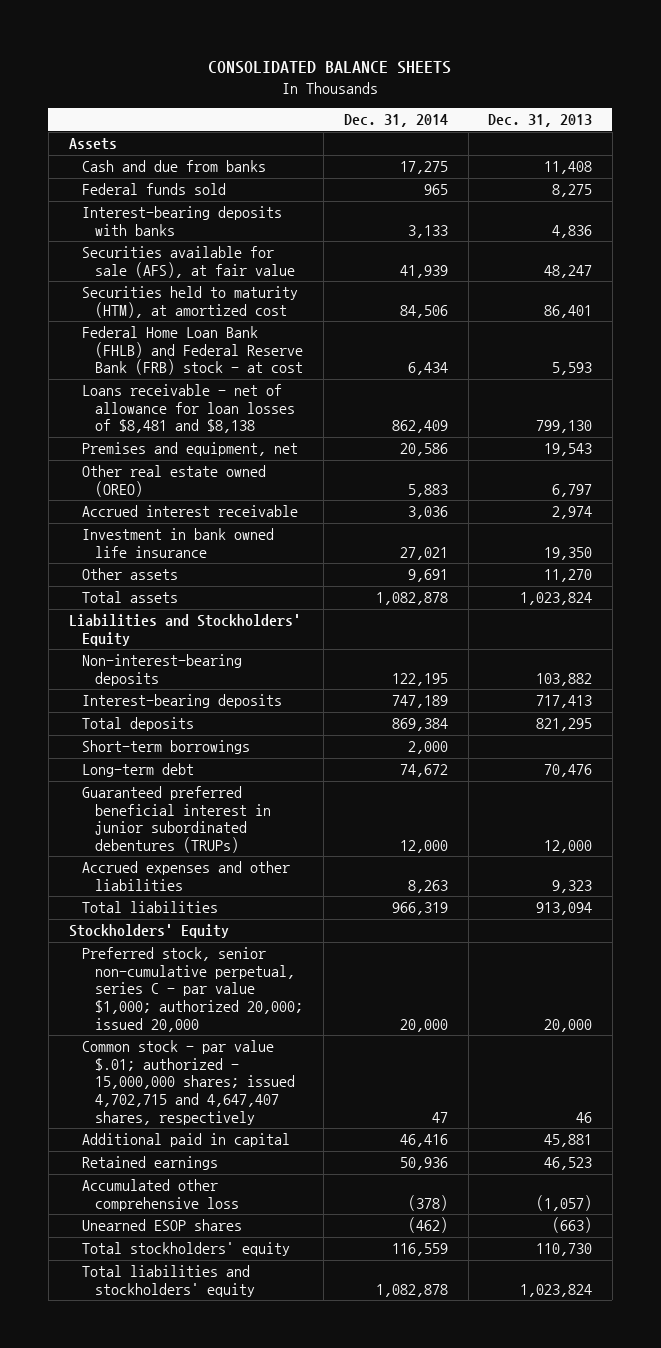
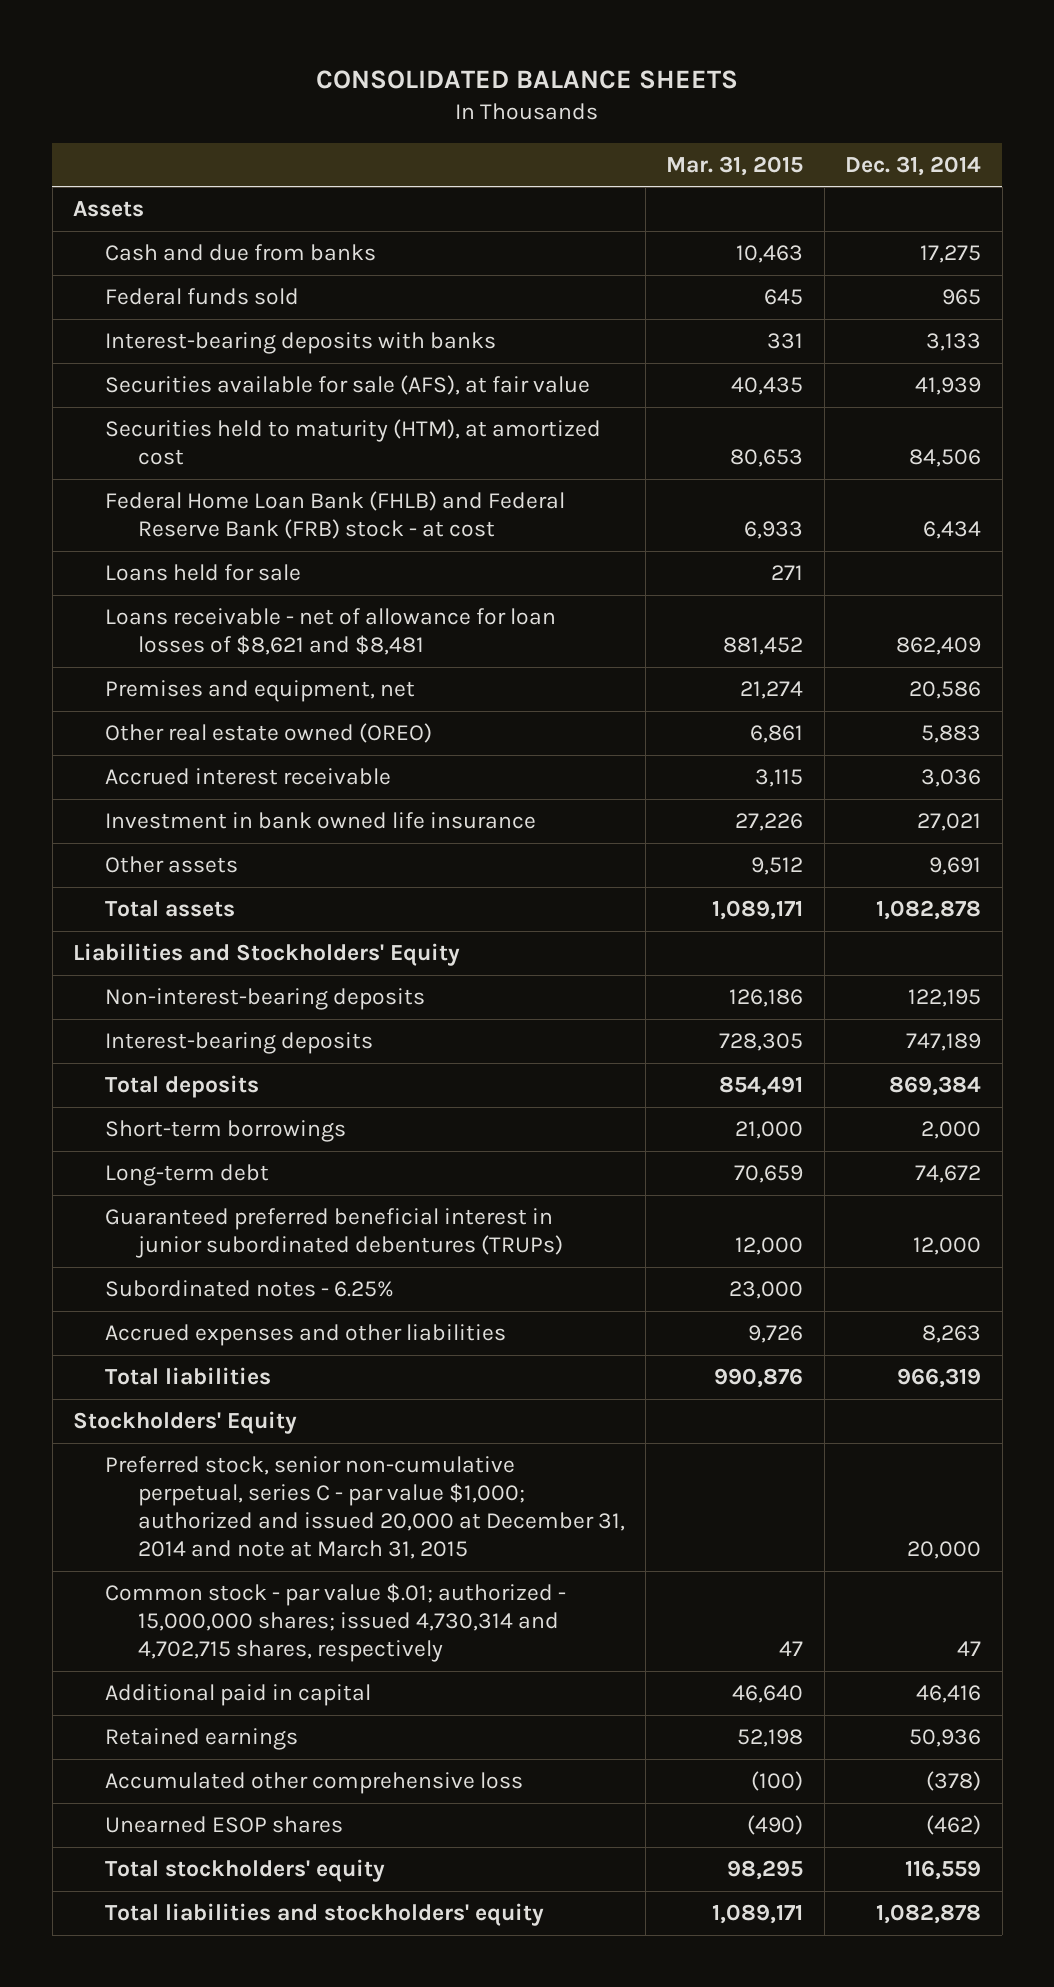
- | Dec. 31, 2014 | Dec. 31, 2013
+ | Mar. 31, 2015 | Dec. 31, 2014
- Loans receivable - net of allowance for loan losses of $8,481 and $8,138 | 862,409 | 799,130
+ Loans held for sale | 271 |
+ Loans receivable - net of allowance for loan losses of $8,621 and $8,481 | 881,452 | 862,409
+ Subordinated notes - 6.25% | 23,000 |
- Preferred stock, senior non-cumulative perpetual, series C - par value $1,000; authorized 20,000; issued 20,000 | 20,000 | 20,000
- Common stock - par value $.01; authorized - 15,000,000 shares; issued 4,702,715 and 4,647,407 shares, respectively | 47 | 46
+ Preferred stock, senior non-cumulative perpetual, series C - par value $1,000; authorized and issued 20,000 at December 31, 2014 and note at March 31, 2015 | | 20,000
+ Common stock - par value $.01; authorized - 15,000,000 shares; issued 4,730,314 and 4,702,715 shares, respectively | 47 | 47

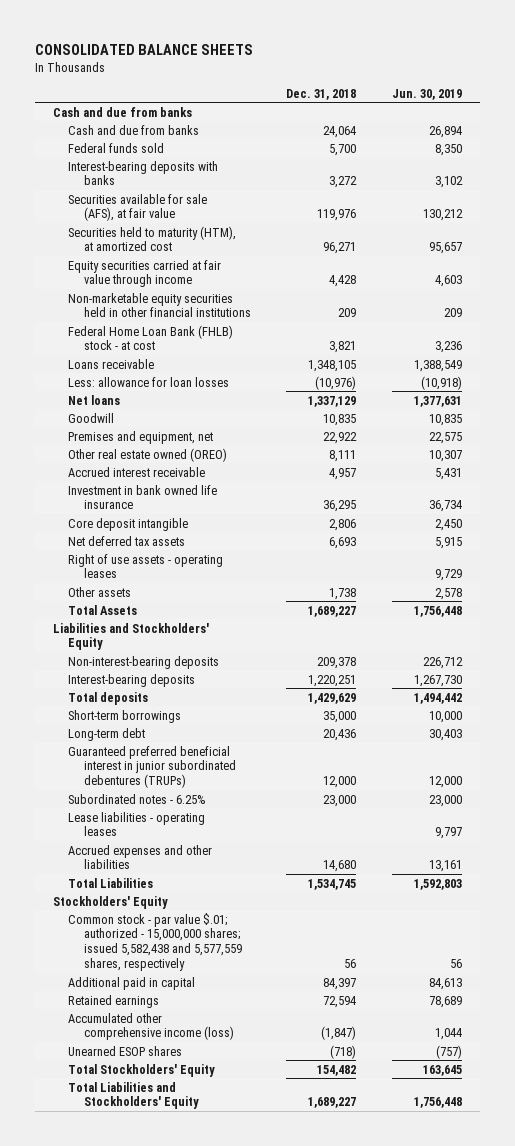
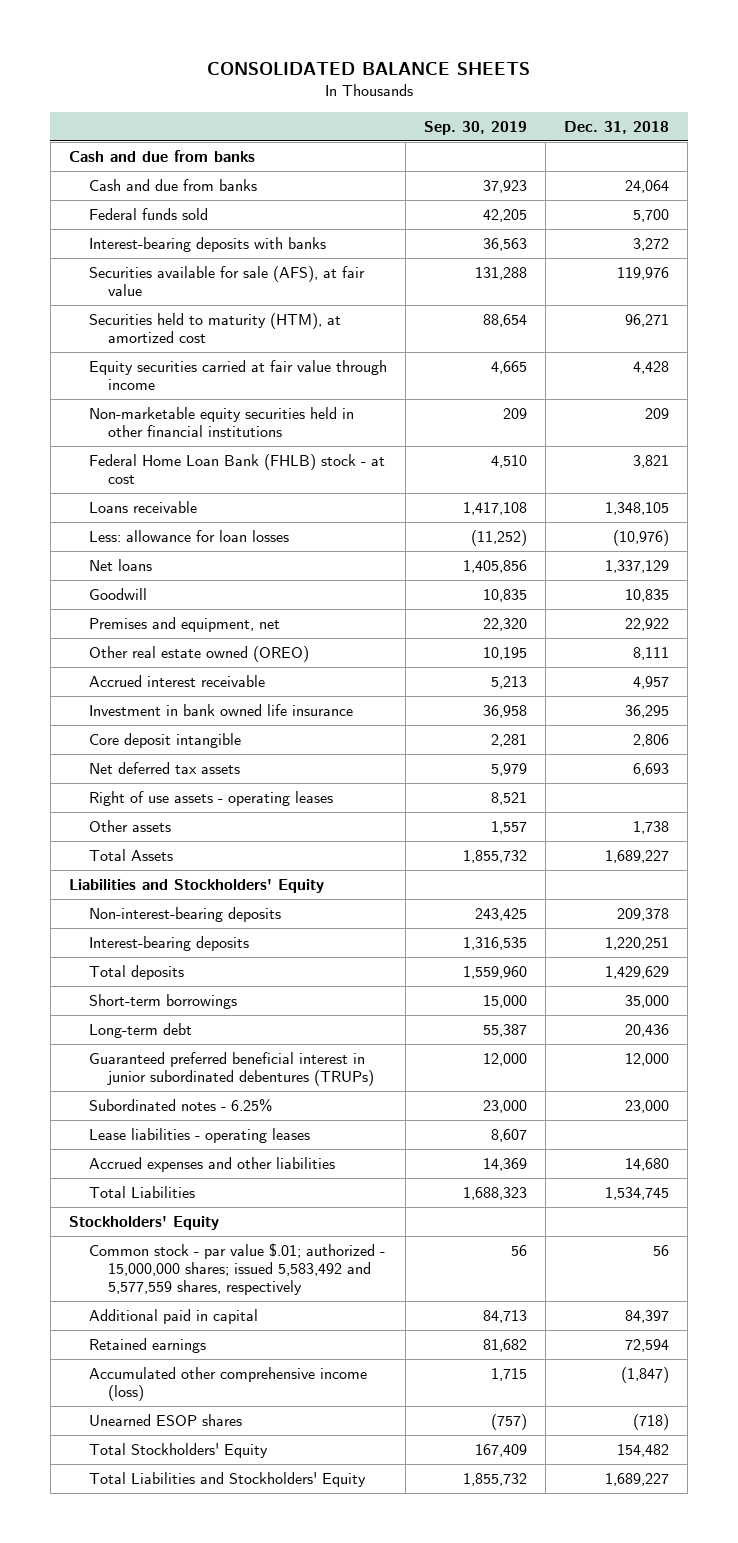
- | Dec. 31, 2018 | Jun. 30, 2019
+ | Sep. 30, 2019 | Dec. 31, 2018
- Common stock - par value $.01; authorized - 15,000,000 shares; issued 5,582,438 and 5,577,559 shares, respectively | 56 | 56
+ Common stock - par value $.01; authorized - 15,000,000 shares; issued 5,583,492 and 5,577,559 shares, respectively | 56 | 56

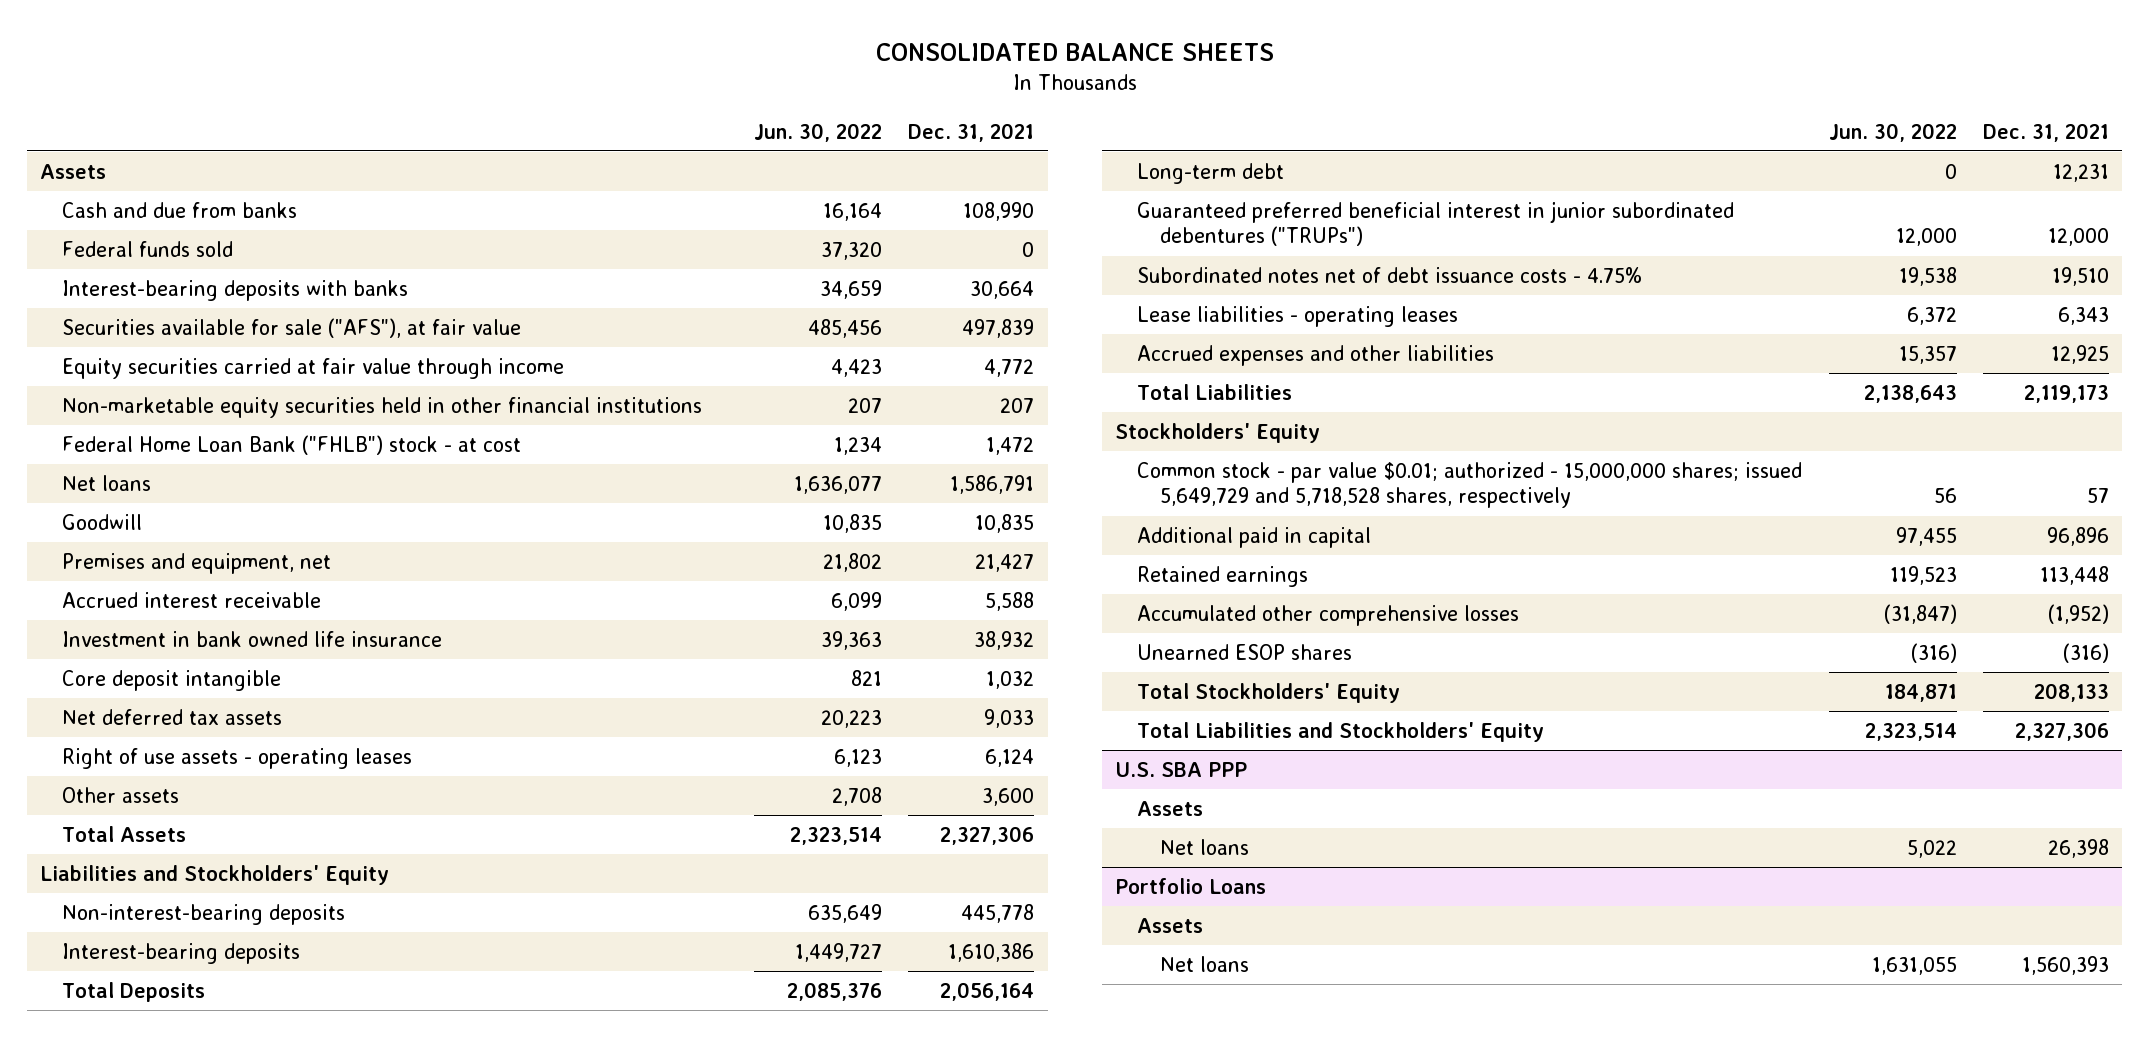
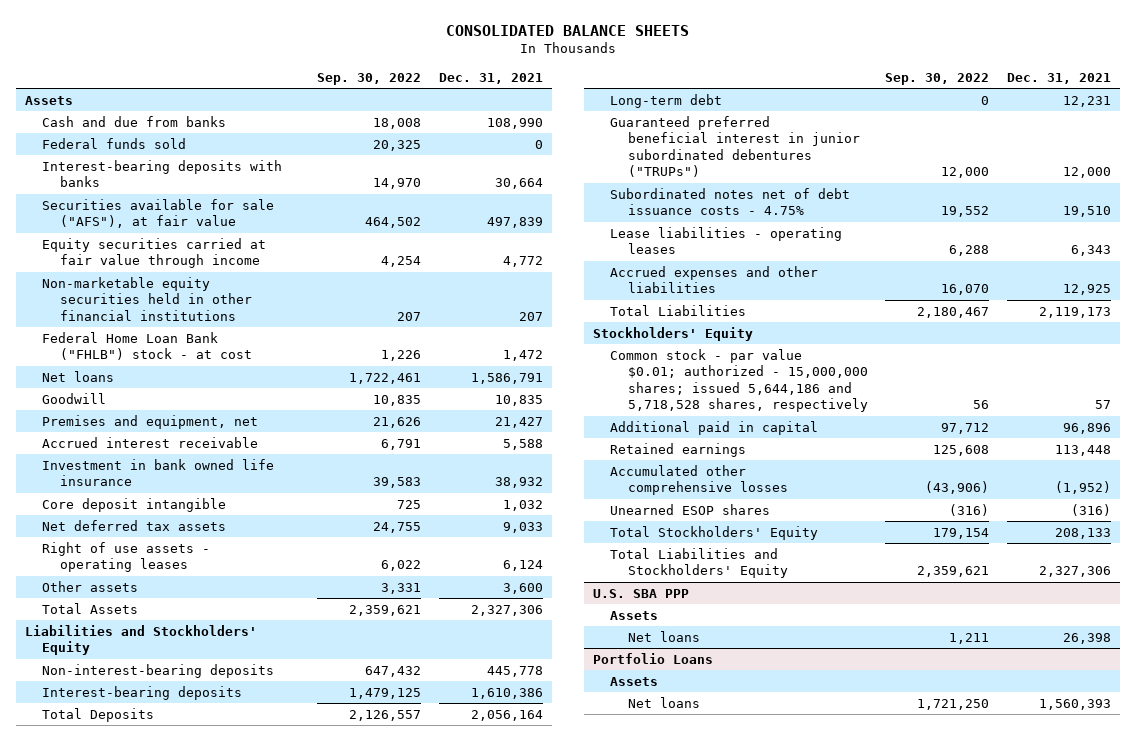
- | Jun. 30, 2022 | Dec. 31, 2021
+ | Sep. 30, 2022 | Dec. 31, 2021
- Common stock - par value $0.01; authorized - 15,000,000 shares; issued 5,649,729 and 5,718,528 shares, respectively | 56 | 57
+ Common stock - par value $0.01; authorized - 15,000,000 shares; issued 5,644,186 and 5,718,528 shares, respectively | 56 | 57

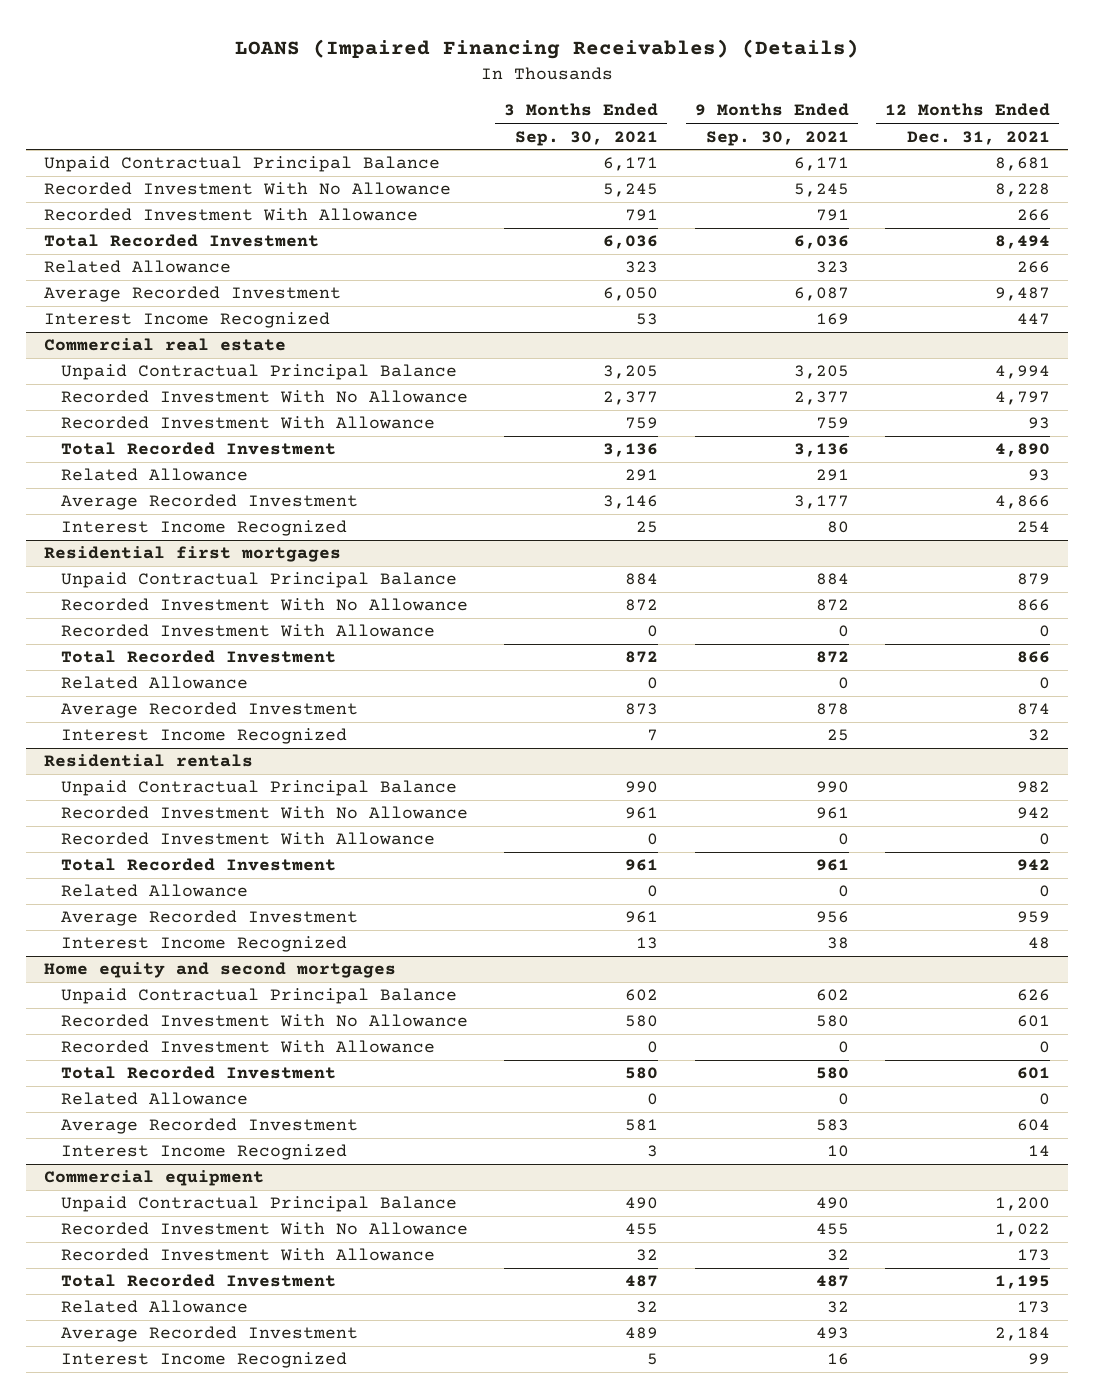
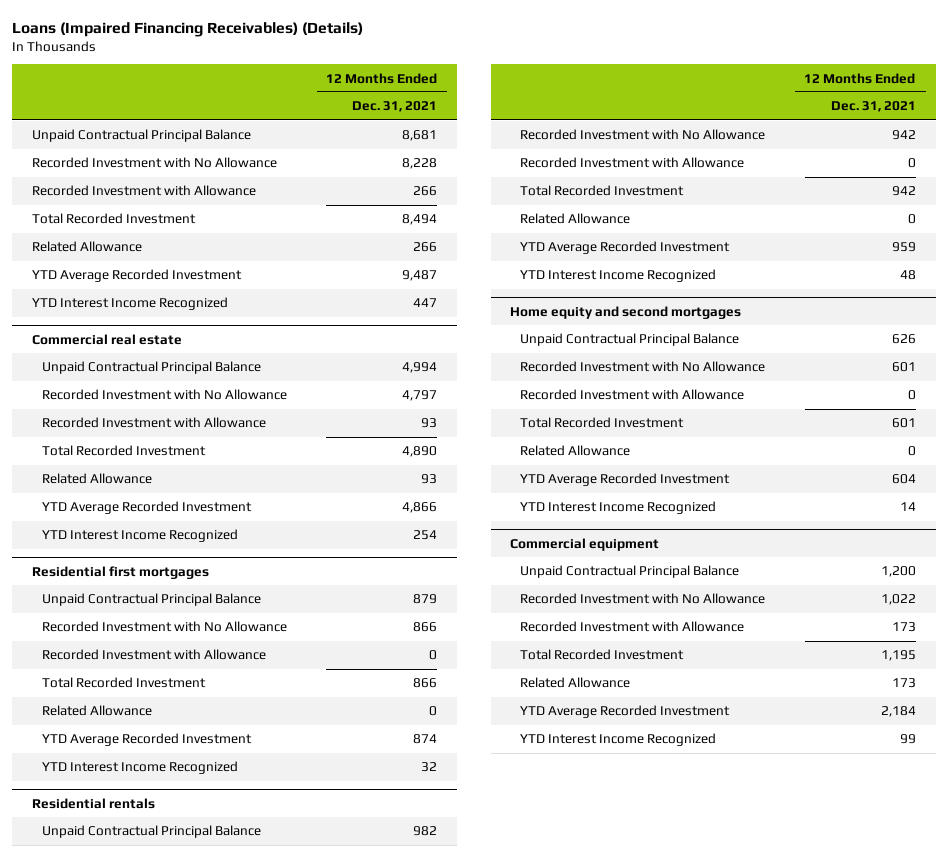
- LOANS (Impaired Financing Receivables) (Details)
+ Loans (Impaired Financing Receivables) (Details)
- | 3 Months Ended Sep. 30, 2021 | 9 Months Ended Sep. 30, 2021 | 12 Months Ended Dec. 31, 2021
+ | 12 Months Ended Dec. 31, 2021
- Recorded Investment With No Allowance | 5,245 | 5,245 | 8,228
- Recorded Investment With Allowance | 791 | 791 | 266
+ Recorded Investment with No Allowance | 8,228
+ Recorded Investment with Allowance | 266
- Average Recorded Investment | 6,050 | 6,087 | 9,487
- Interest Income Recognized | 53 | 169 | 447
+ YTD Average Recorded Investment | 9,487
+ YTD Interest Income Recognized | 447
@ Commercial real estate
- Recorded Investment With No Allowance | 2,377 | 2,377 | 4,797
- Recorded Investment With Allowance | 759 | 759 | 93
+ Recorded Investment with No Allowance | 4,797
+ Recorded Investment with Allowance | 93
- Average Recorded Investment | 3,146 | 3,177 | 4,866
- Interest Income Recognized | 25 | 80 | 254
+ YTD Average Recorded Investment | 4,866
+ YTD Interest Income Recognized | 254
@ Residential first mortgages
- Recorded Investment With No Allowance | 872 | 872 | 866
- Recorded Investment With Allowance | 0 | 0 | 0
+ Recorded Investment with No Allowance | 866
+ Recorded Investment with Allowance | 0
- Average Recorded Investment | 873 | 878 | 874
- Interest Income Recognized | 7 | 25 | 32
+ YTD Average Recorded Investment | 874
+ YTD Interest Income Recognized | 32
@ Residential rentals
- Recorded Investment With No Allowance | 961 | 961 | 942
- Recorded Investment With Allowance | 0 | 0 | 0
+ Recorded Investment with No Allowance | 942
+ Recorded Investment with Allowance | 0
- Average Recorded Investment | 961 | 956 | 959
- Interest Income Recognized | 13 | 38 | 48
+ YTD Average Recorded Investment | 959
+ YTD Interest Income Recognized | 48
@ Home equity and second mortgages
- Recorded Investment With No Allowance | 580 | 580 | 601
- Recorded Investment With Allowance | 0 | 0 | 0
+ Recorded Investment with No Allowance | 601
+ Recorded Investment with Allowance | 0
- Average Recorded Investment | 581 | 583 | 604
- Interest Income Recognized | 3 | 10 | 14
+ YTD Average Recorded Investment | 604
+ YTD Interest Income Recognized | 14
@ Commercial equipment
- Recorded Investment With No Allowance | 455 | 455 | 1,022
- Recorded Investment With Allowance | 32 | 32 | 173
+ Recorded Investment with No Allowance | 1,022
+ Recorded Investment with Allowance | 173
- Average Recorded Investment | 489 | 493 | 2,184
- Interest Income Recognized | 5 | 16 | 99
+ YTD Average Recorded Investment | 2,184
+ YTD Interest Income Recognized | 99

